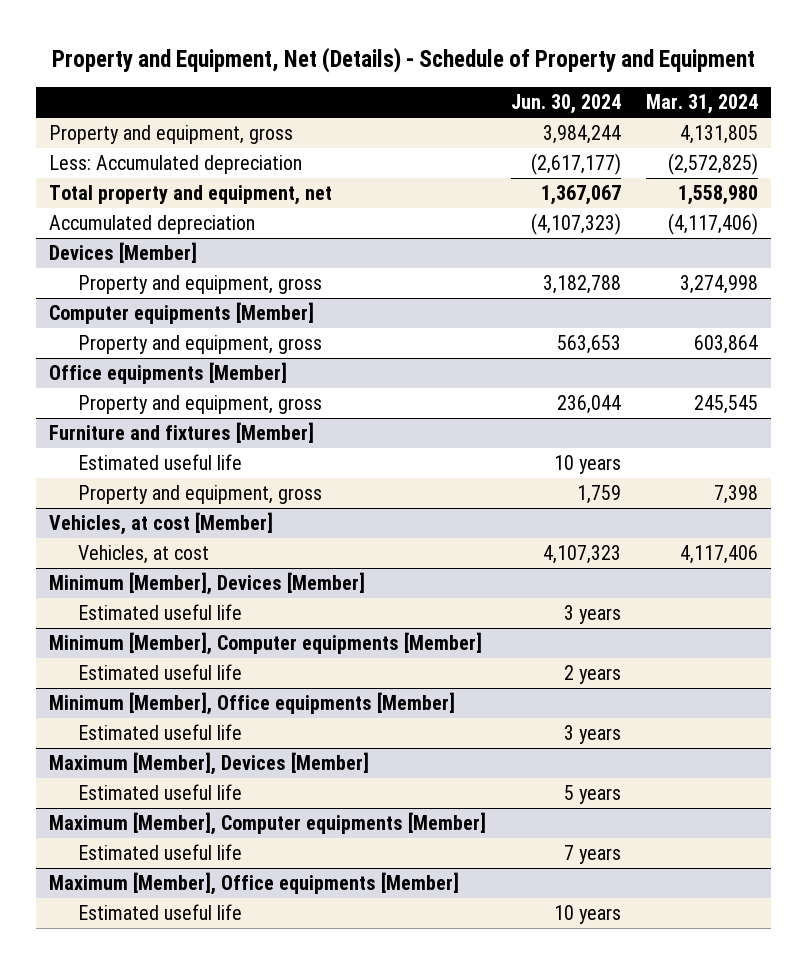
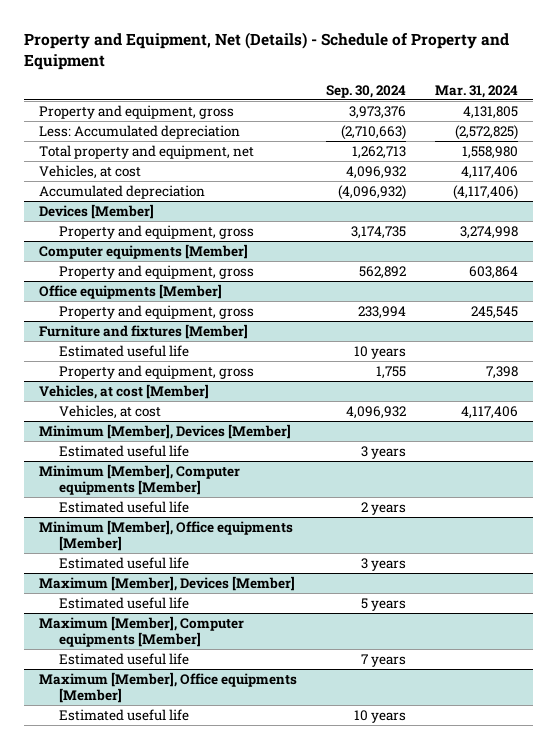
- | Jun. 30, 2024 | Mar. 31, 2024
+ | Sep. 30, 2024 | Mar. 31, 2024
+ Vehicles, at cost | 4,096,932 | 4,117,406

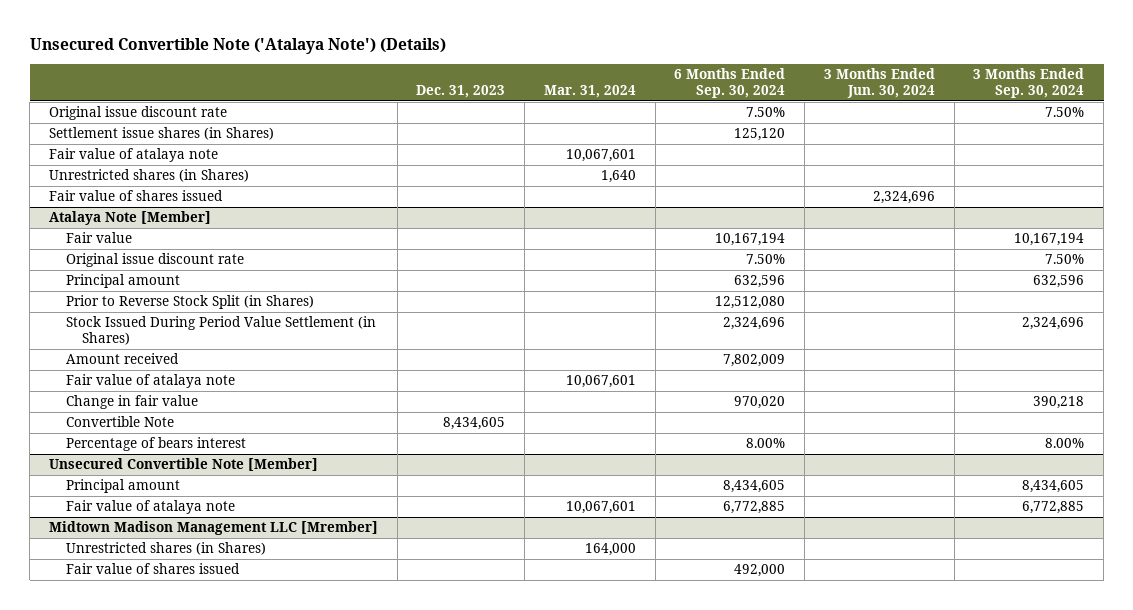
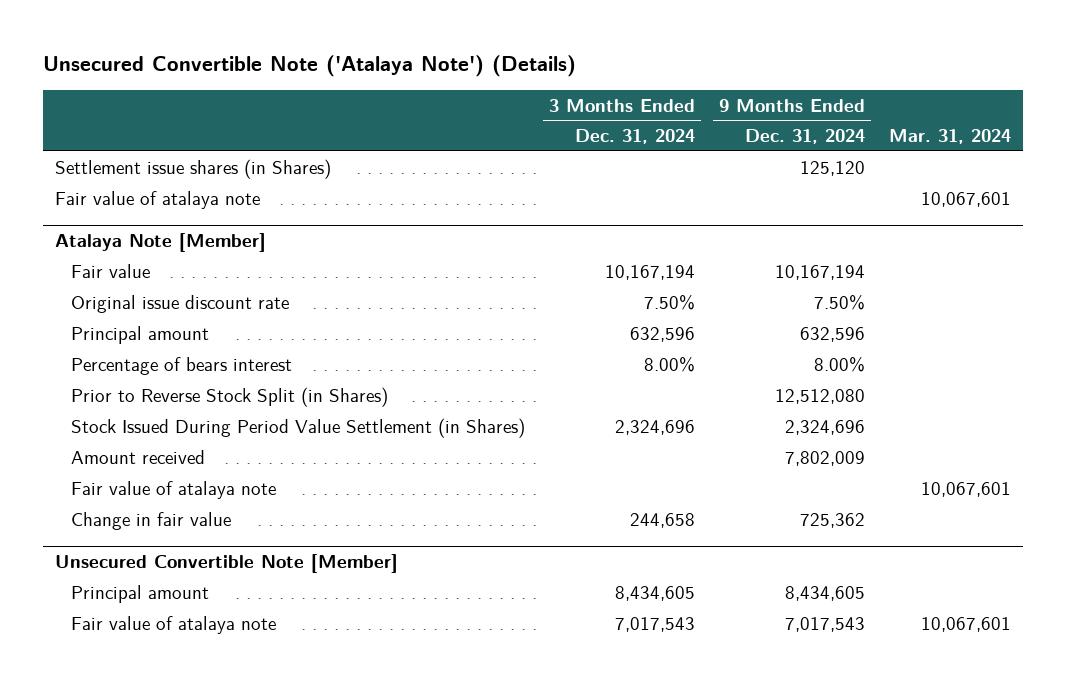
- | Dec. 31, 2023 | Mar. 31, 2024 | 6 Months Ended Sep. 30, 2024 | 3 Months Ended Jun. 30, 2024 | 3 Months Ended Sep. 30, 2024
+ | 3 Months Ended Dec. 31, 2024 | 9 Months Ended Dec. 31, 2024 | Mar. 31, 2024
- Original issue discount rate | | | 7.50% | | 7.50%
- Unrestricted shares (in Shares) | | 1,640 | | |
- Fair value of shares issued | | | | 2,324,696 |
@ Atalaya Note [Member]
moved up: Percentage of bears interest | 8.00% | 8.00% |
- Convertible Note | 8,434,605 | | | |
- Midtown Madison Management LLC [Mrember]
- Unrestricted shares (in Shares) | | 164,000 | | |
- Fair value of shares issued | | | 492,000 | |

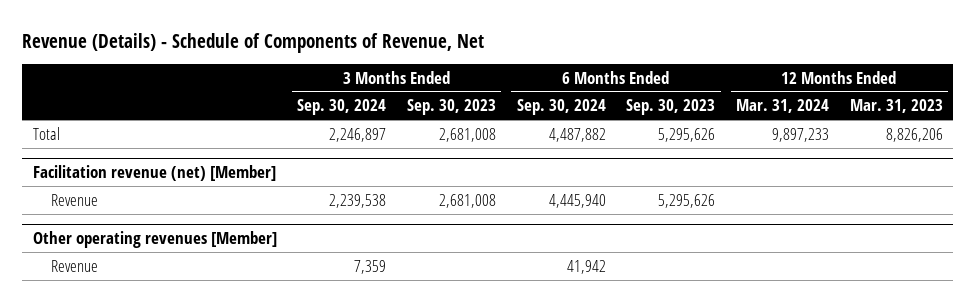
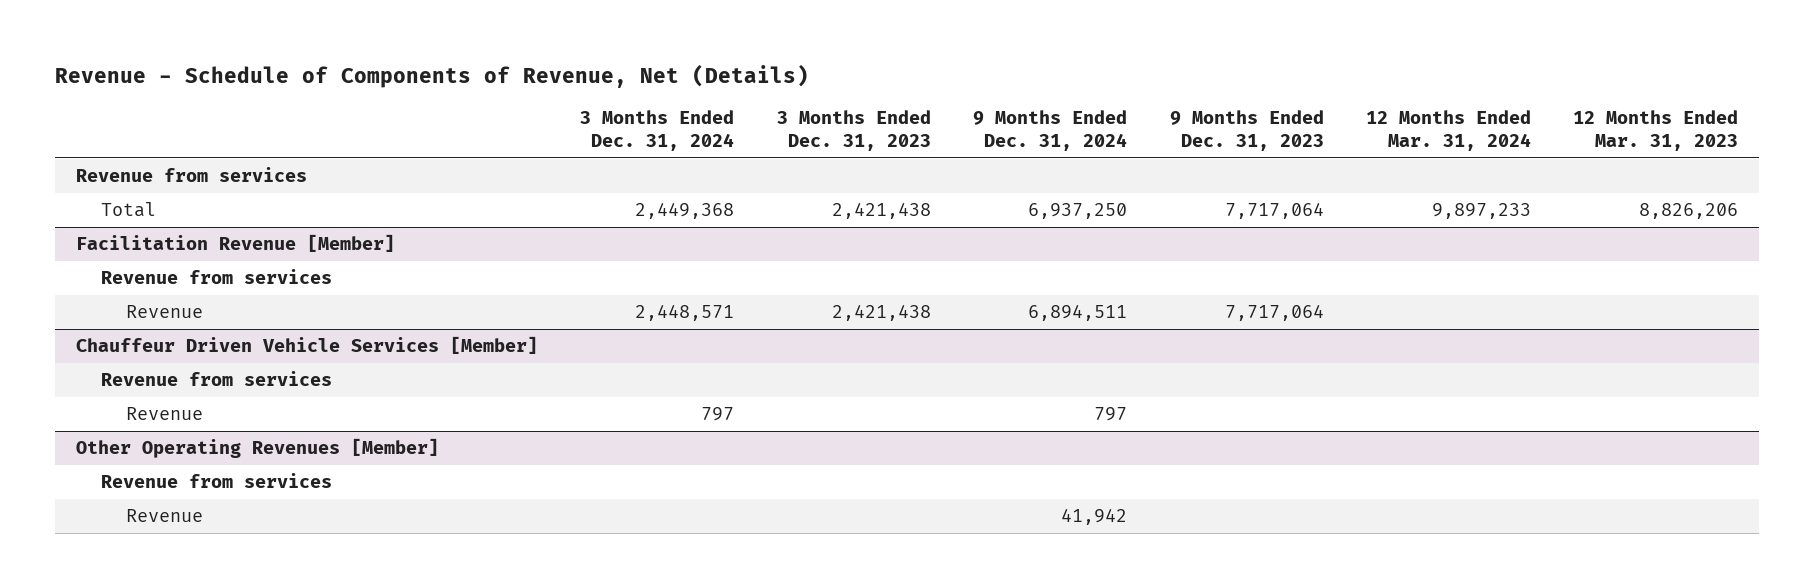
- Revenue (Details) - Schedule of Components of Revenue, Net
+ Revenue - Schedule of Components of Revenue, Net (Details)
- | 3 Months Ended Sep. 30, 2024 | 3 Months Ended Sep. 30, 2023 | 6 Months Ended Sep. 30, 2024 | 6 Months Ended Sep. 30, 2023 | 12 Months Ended Mar. 31, 2024 | 12 Months Ended Mar. 31, 2023
+ | 3 Months Ended Dec. 31, 2024 | 3 Months Ended Dec. 31, 2023 | 9 Months Ended Dec. 31, 2024 | 9 Months Ended Dec. 31, 2023 | 12 Months Ended Mar. 31, 2024 | 12 Months Ended Mar. 31, 2023
+ Revenue from services
- Facilitation revenue (net) [Member]
+ Facilitation Revenue [Member]
+ Revenue from services
- Other operating revenues [Member]
+ Chauffeur Driven Vehicle Services [Member]
+ Revenue from services
+ Revenue | 797 | | 797 | | |
+ Other Operating Revenues [Member]
+ Revenue from services

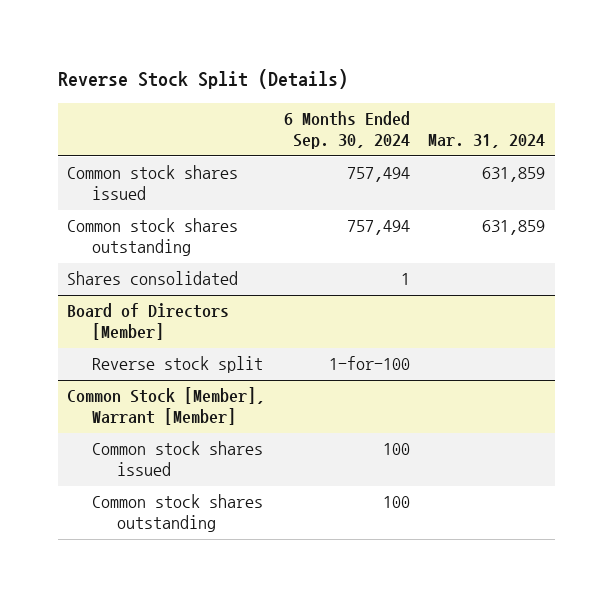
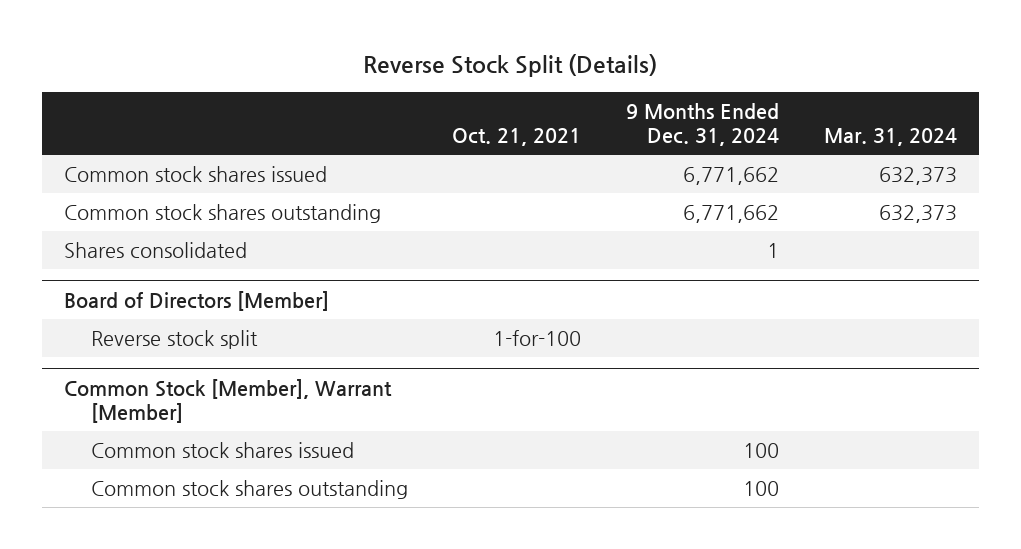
- | 6 Months Ended Sep. 30, 2024 | Mar. 31, 2024
+ | Oct. 21, 2021 | 9 Months Ended Dec. 31, 2024 | Mar. 31, 2024
- Common stock shares issued | 757,494 | 631,859
- Common stock shares outstanding | 757,494 | 631,859
+ Common stock shares issued | | 6,771,662 | 632,373
+ Common stock shares outstanding | | 6,771,662 | 632,373

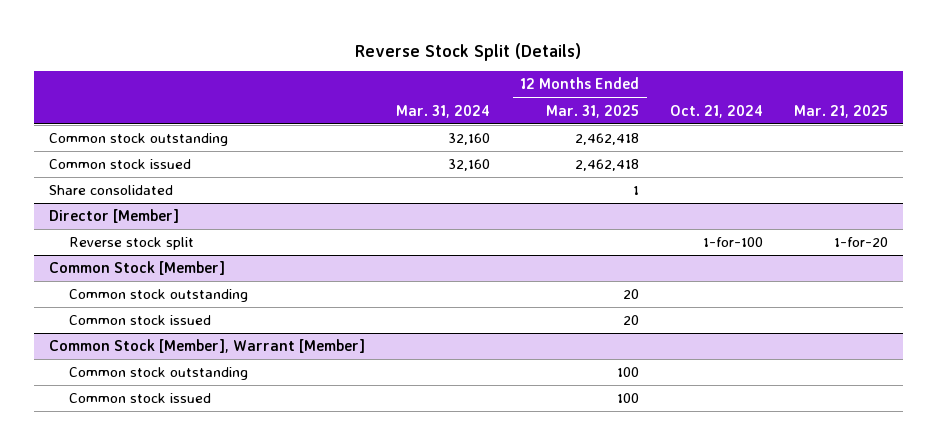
- | Oct. 21, 2021 | 9 Months Ended Dec. 31, 2024 | Mar. 31, 2024
+ | Mar. 31, 2024 | 12 Months Ended Mar. 31, 2025 | Oct. 21, 2024 | Mar. 21, 2025
- Common stock shares issued | | 6,771,662 | 632,373
- Common stock shares outstanding | | 6,771,662 | 632,373
- Shares consolidated | | 1 |
- Board of Directors [Member]
+ Common stock outstanding | 32,160 | 2,462,418 | |
+ Common stock issued | 32,160 | 2,462,418 | |
+ Share consolidated | | 1 | |
+ Director [Member]
+ Common Stock [Member]
+ Common stock outstanding | | 20 | |
+ Common stock issued | | 20 | |
@ Common Stock [Member], Warrant [Member]
- Common stock shares issued | | 100 |
- Common stock shares outstanding | | 100 |
+ Common stock outstanding | | 100 | |
+ Common stock issued | | 100 | |

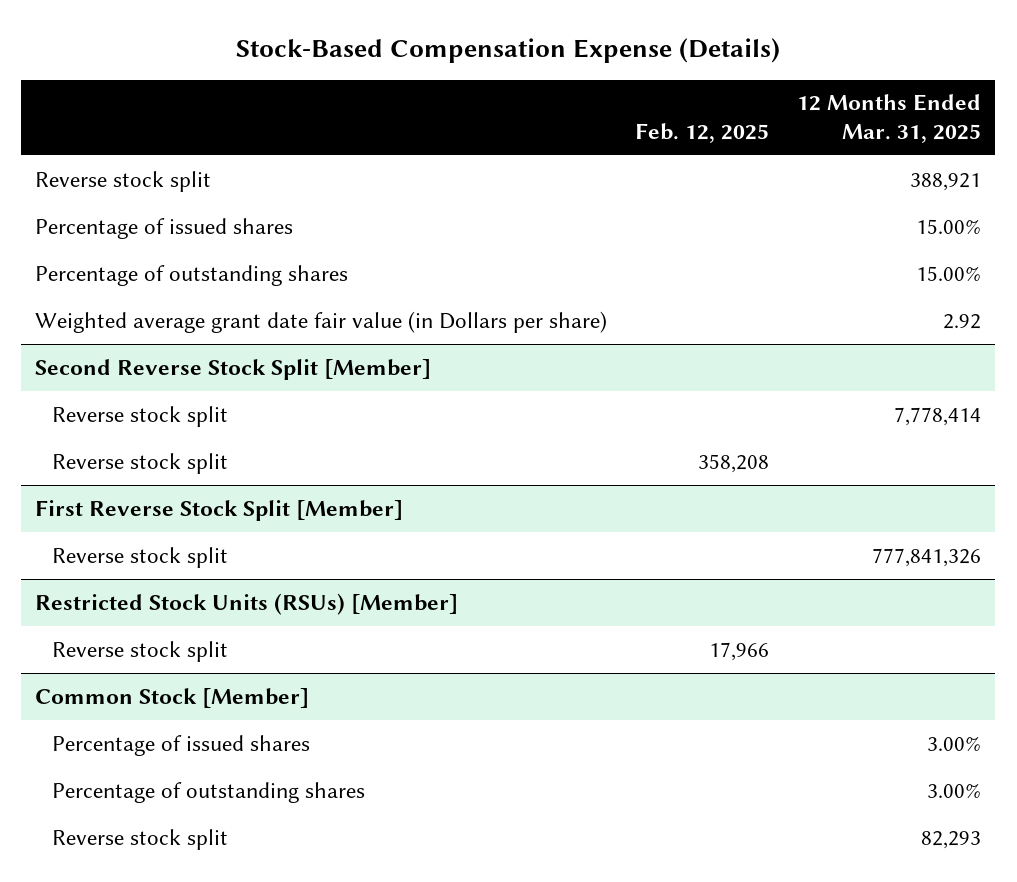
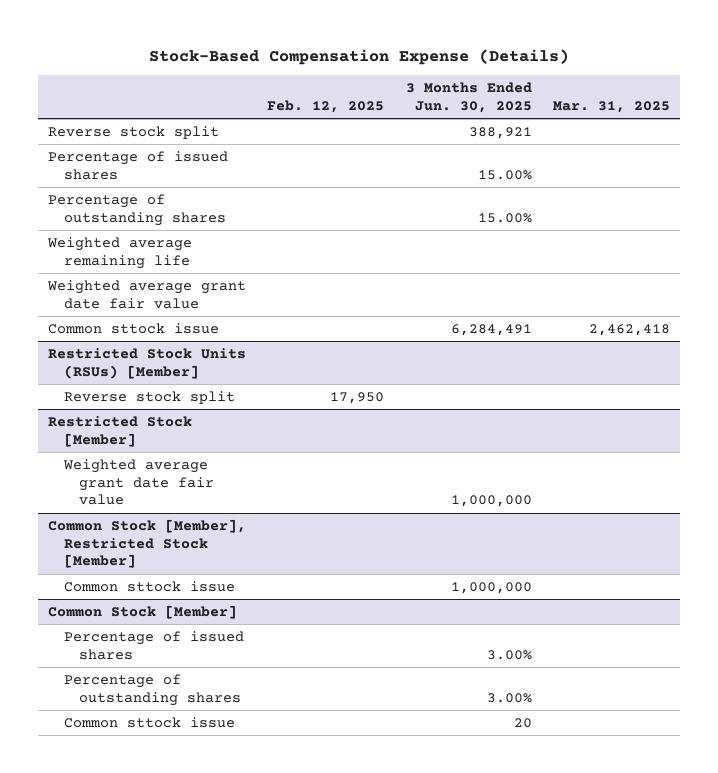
- | Feb. 12, 2025 | 12 Months Ended Mar. 31, 2025
+ | Feb. 12, 2025 | 3 Months Ended Jun. 30, 2025 | Mar. 31, 2025
- Weighted average grant date fair value (in Dollars per share) | | 2.92
- Second Reverse Stock Split [Member]
- Reverse stock split | | 7,778,414
- Reverse stock split | 358,208 |
- First Reverse Stock Split [Member]
- Reverse stock split | | 777,841,326
+ Weighted average remaining life
+ Weighted average grant date fair value
+ Common sttock issue | | 6,284,491 | 2,462,418
@ Restricted Stock Units (RSUs) [Member]
- Reverse stock split | 17,966 |
+ Reverse stock split | 17,950 | |
+ Restricted Stock [Member]
+ Weighted average grant date fair value | | 1,000,000 |
+ Common Stock [Member], Restricted Stock [Member]
+ Common sttock issue | | 1,000,000 |
@ Common Stock [Member]
- Reverse stock split | | 82,293
+ Common sttock issue | | 20 |

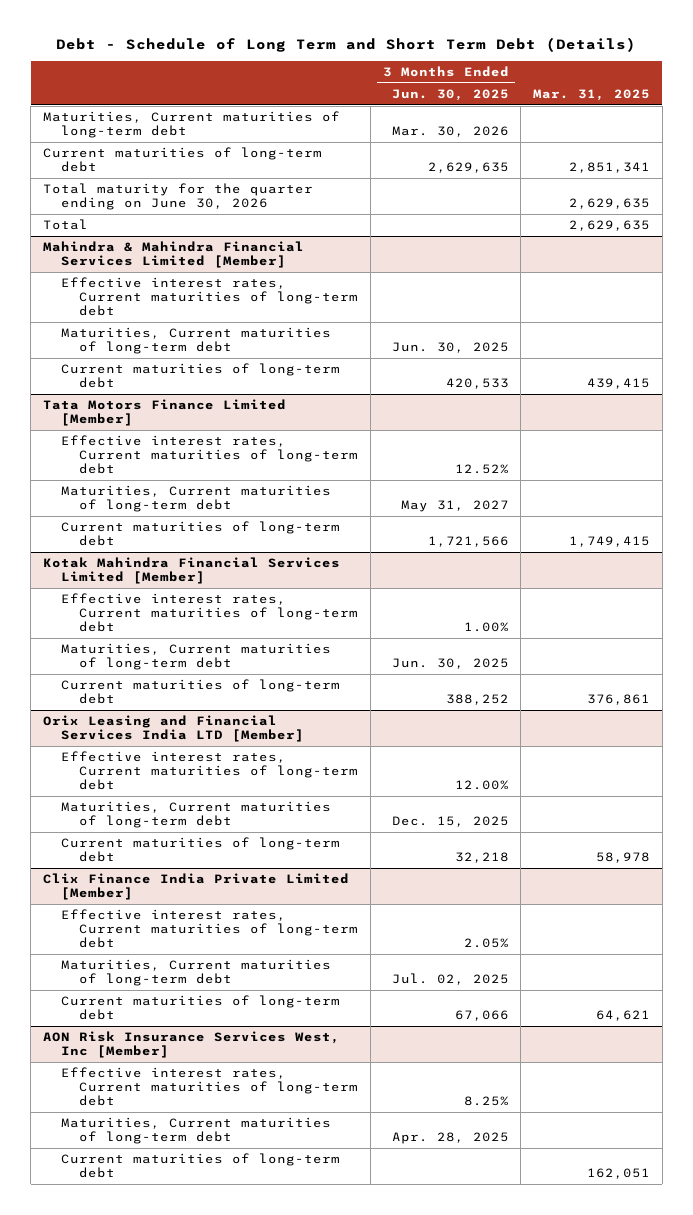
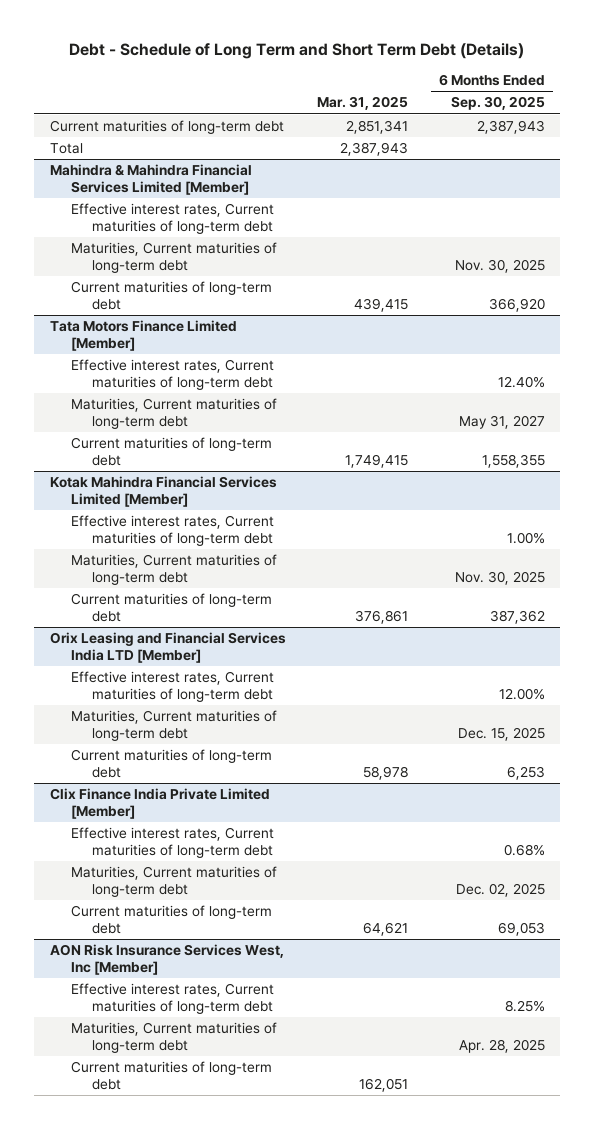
- | 3 Months Ended Jun. 30, 2025 | Mar. 31, 2025
+ | Mar. 31, 2025 | 6 Months Ended Sep. 30, 2025
- Maturities, Current maturities of long-term debt | Mar. 30, 2026 |
- Total maturity for the quarter ending on June 30, 2026 | | 2,629,635
- Total | | 2,629,635
+ Total | 2,387,943 |

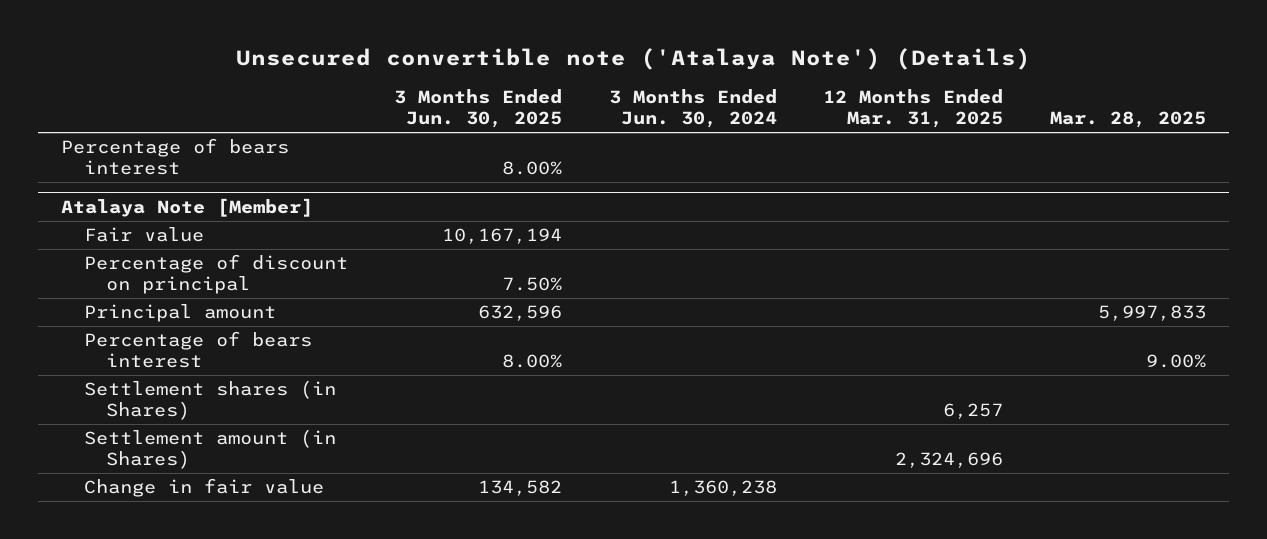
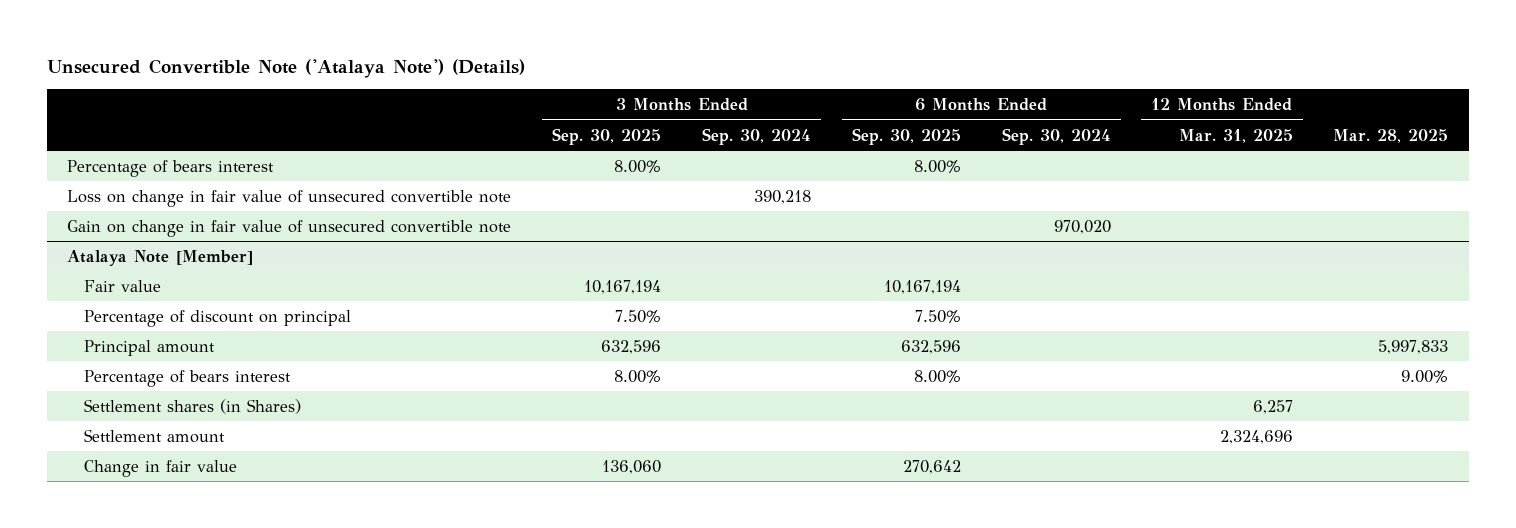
- Unsecured convertible note ('Atalaya Note') (Details)
+ Unsecured Convertible Note ('Atalaya Note') (Details)
- | 3 Months Ended Jun. 30, 2025 | 3 Months Ended Jun. 30, 2024 | 12 Months Ended Mar. 31, 2025 | Mar. 28, 2025
+ | 3 Months Ended Sep. 30, 2025 | 3 Months Ended Sep. 30, 2024 | 6 Months Ended Sep. 30, 2025 | 6 Months Ended Sep. 30, 2024 | 12 Months Ended Mar. 31, 2025 | Mar. 28, 2025
+ Loss on change in fair value of unsecured convertible note | | 390,218 | | | |
+ Gain on change in fair value of unsecured convertible note | | | | 970,020 | |
@ Atalaya Note [Member]
- Settlement amount (in Shares) | | | 2,324,696 |
+ Settlement amount | | | | | 2,324,696 |

